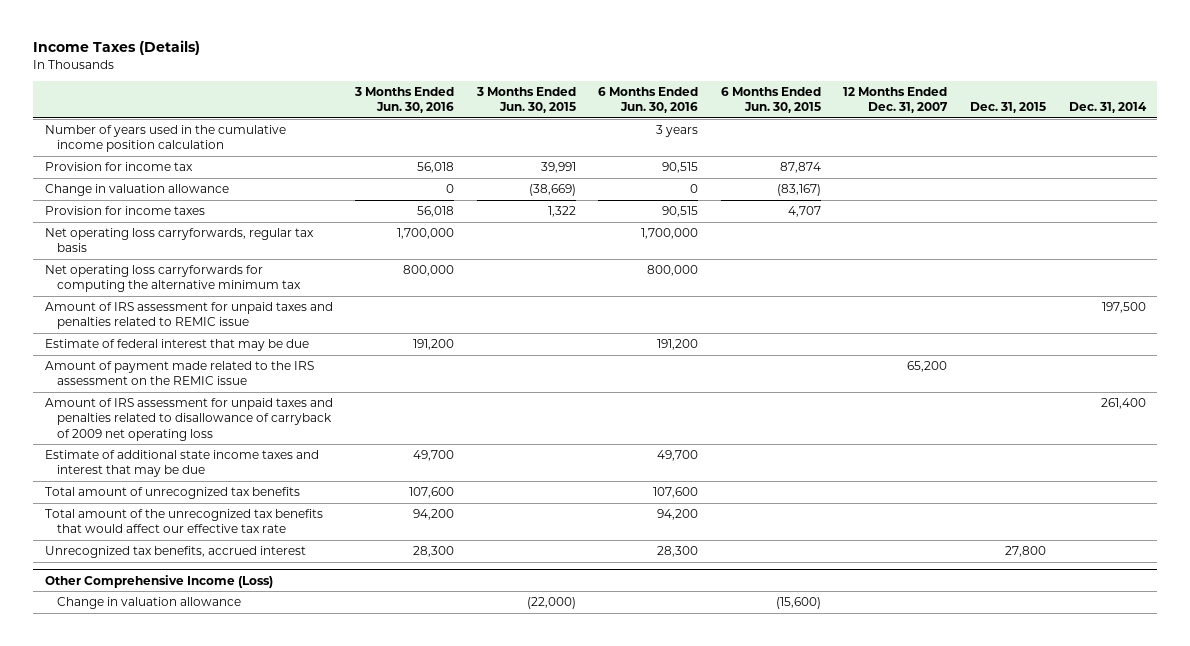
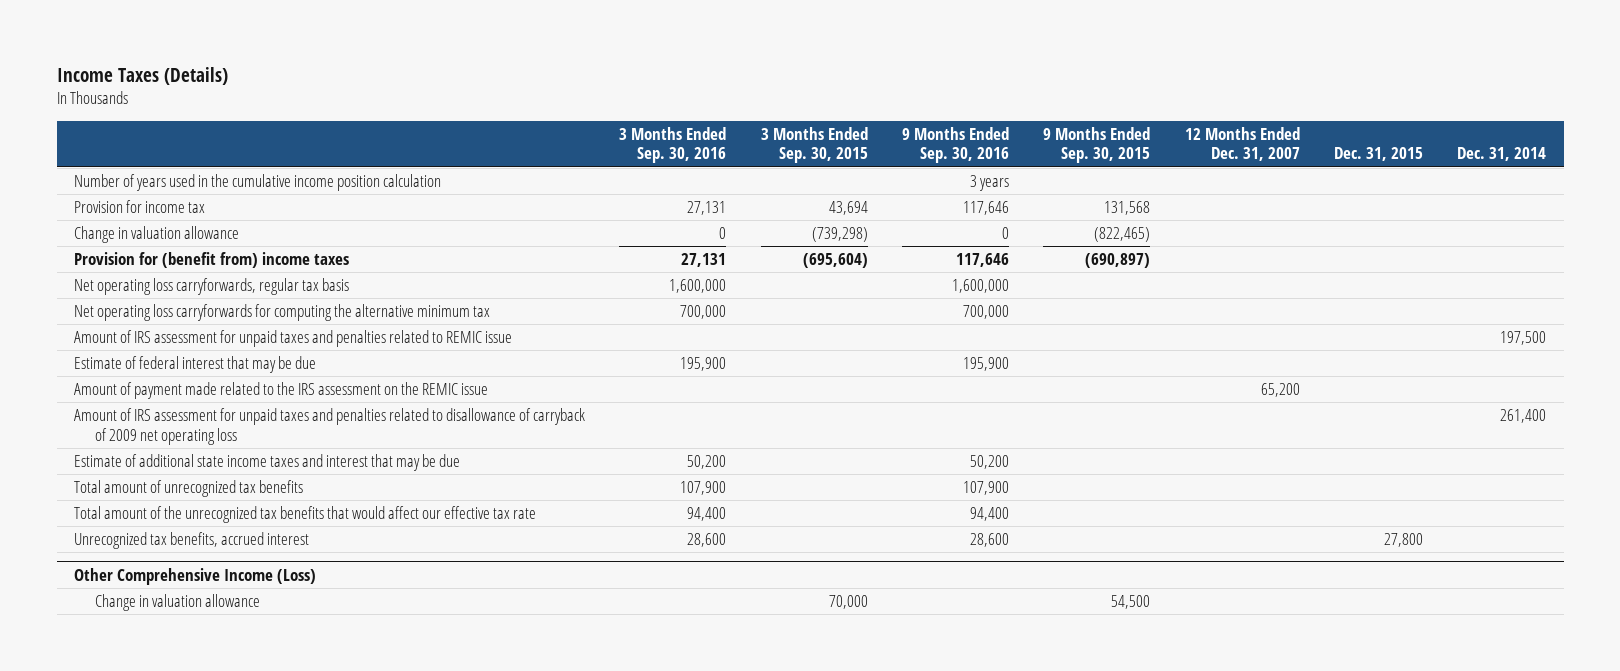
- | 3 Months Ended Jun. 30, 2016 | 3 Months Ended Jun. 30, 2015 | 6 Months Ended Jun. 30, 2016 | 6 Months Ended Jun. 30, 2015 | 12 Months Ended Dec. 31, 2007 | Dec. 31, 2015 | Dec. 31, 2014
+ | 3 Months Ended Sep. 30, 2016 | 3 Months Ended Sep. 30, 2015 | 9 Months Ended Sep. 30, 2016 | 9 Months Ended Sep. 30, 2015 | 12 Months Ended Dec. 31, 2007 | Dec. 31, 2015 | Dec. 31, 2014
- Provision for income taxes | 56,018 | 1,322 | 90,515 | 4,707 | | |
+ Provision for (benefit from) income taxes | 27,131 | (695,604) | 117,646 | (690,897) | | |

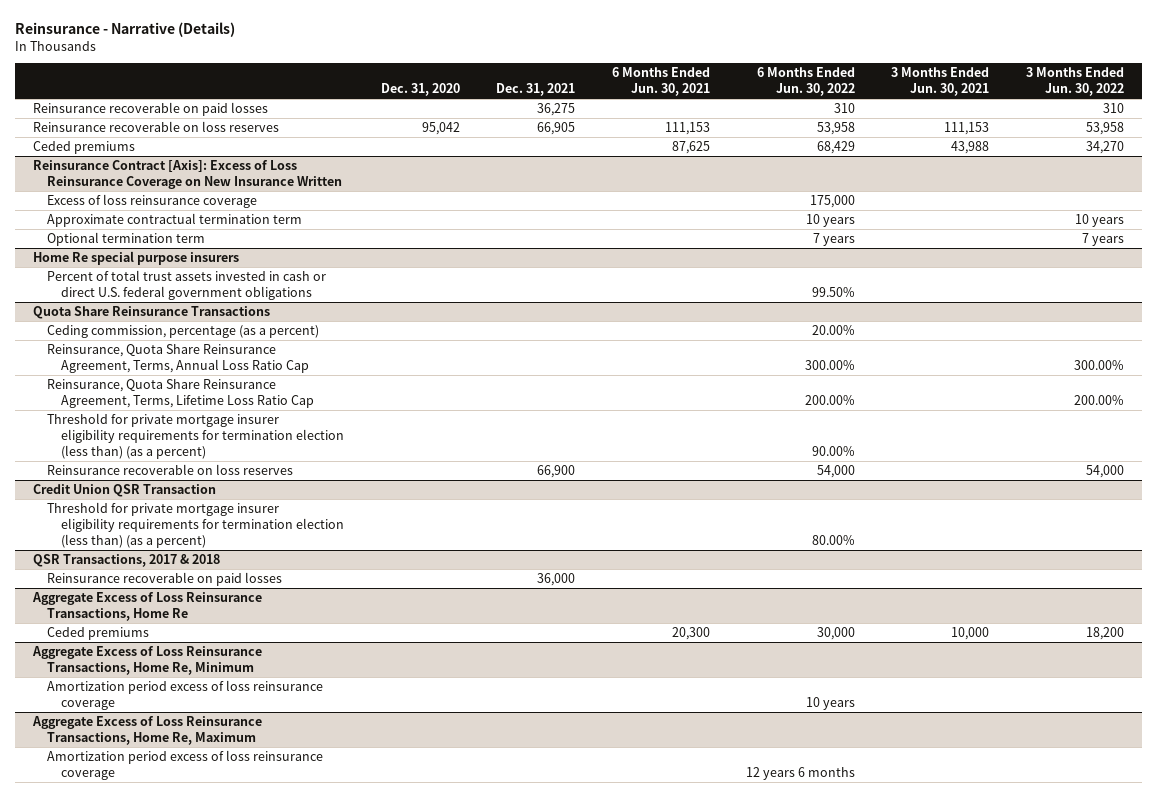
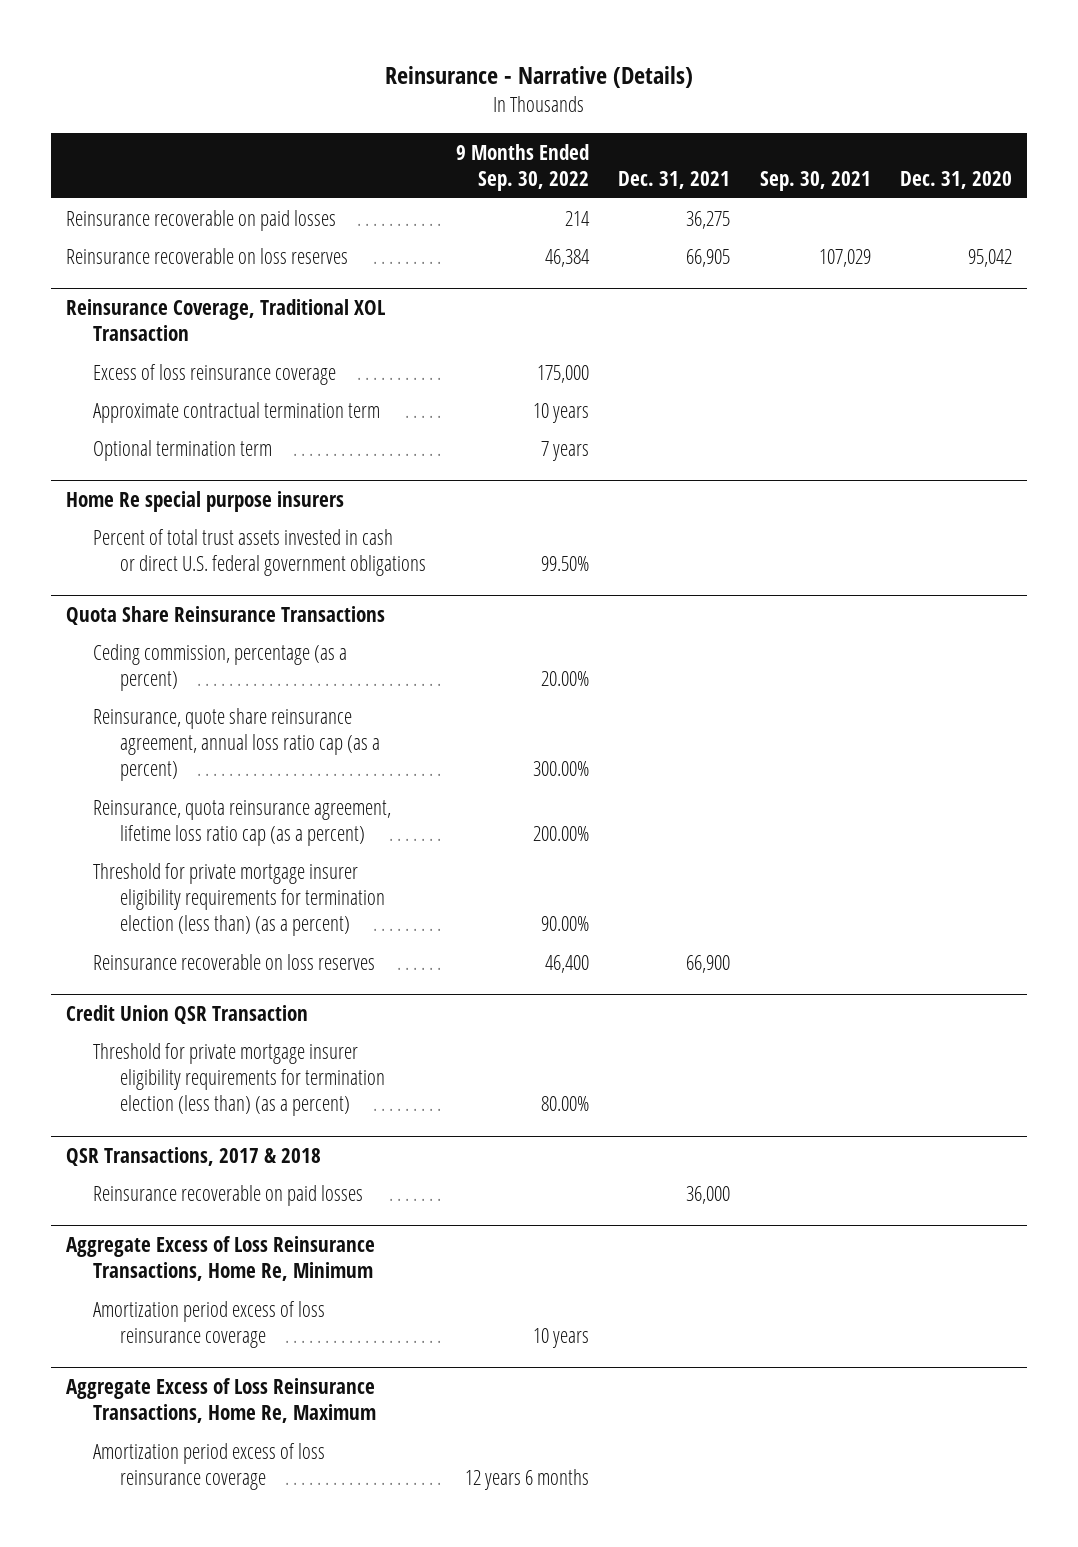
- | Dec. 31, 2020 | Dec. 31, 2021 | 6 Months Ended Jun. 30, 2021 | 6 Months Ended Jun. 30, 2022 | 3 Months Ended Jun. 30, 2021 | 3 Months Ended Jun. 30, 2022
+ | 9 Months Ended Sep. 30, 2022 | Dec. 31, 2021 | Sep. 30, 2021 | Dec. 31, 2020
- Ceded premiums | | | 87,625 | 68,429 | 43,988 | 34,270
- Reinsurance Contract [Axis]: Excess of Loss Reinsurance Coverage on New Insurance Written
- Excess of loss reinsurance coverage | | | | 175,000 | |
- Approximate contractual termination term | | | | 10 years | | 10 years
- Optional termination term | | | | 7 years | | 7 years
+ Reinsurance Coverage, Traditional XOL Transaction
+ Excess of loss reinsurance coverage | 175,000 | | |
+ Approximate contractual termination term | 10 years | | |
+ Optional termination term | 7 years | | |
@ Quota Share Reinsurance Transactions
- Reinsurance, Quota Share Reinsurance Agreement, Terms, Annual Loss Ratio Cap | | | | 300.00% | | 300.00%
- Reinsurance, Quota Share Reinsurance Agreement, Terms, Lifetime Loss Ratio Cap | | | | 200.00% | | 200.00%
+ Reinsurance, quote share reinsurance agreement, annual loss ratio cap (as a percent) | 300.00% | | |
+ Reinsurance, quota reinsurance agreement, lifetime loss ratio cap (as a percent) | 200.00% | | |
- Aggregate Excess of Loss Reinsurance Transactions, Home Re
- Ceded premiums | | | 20,300 | 30,000 | 10,000 | 18,200

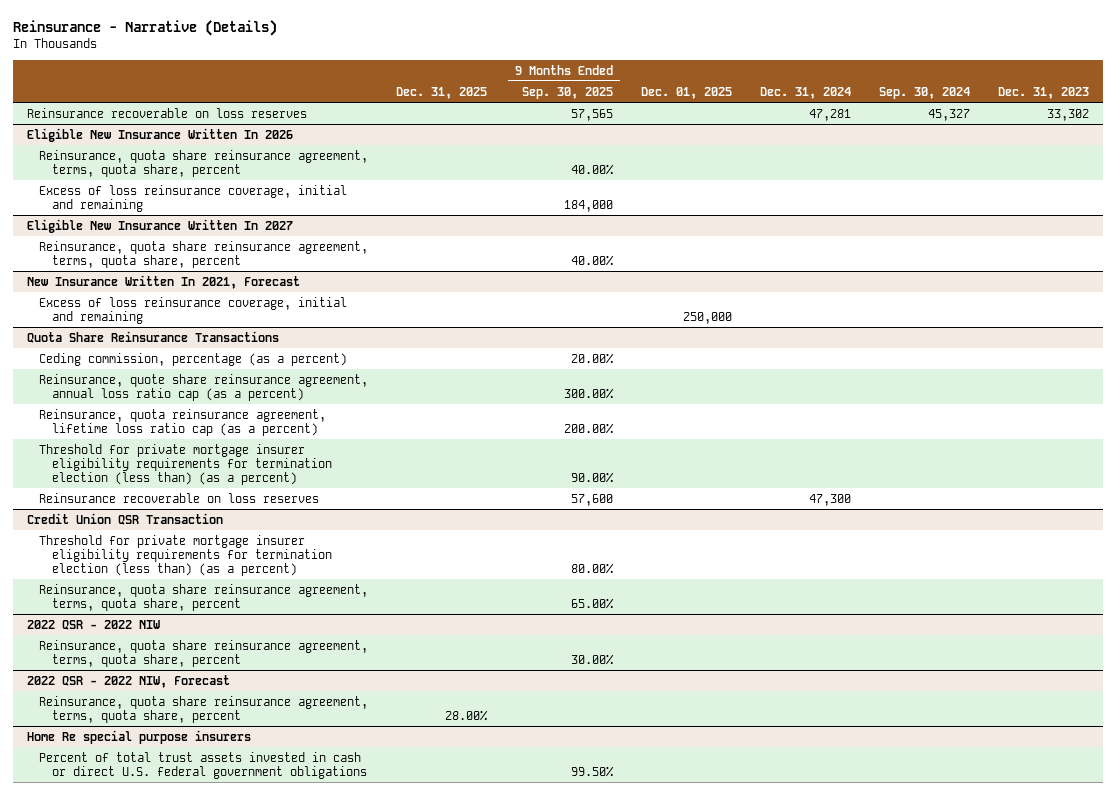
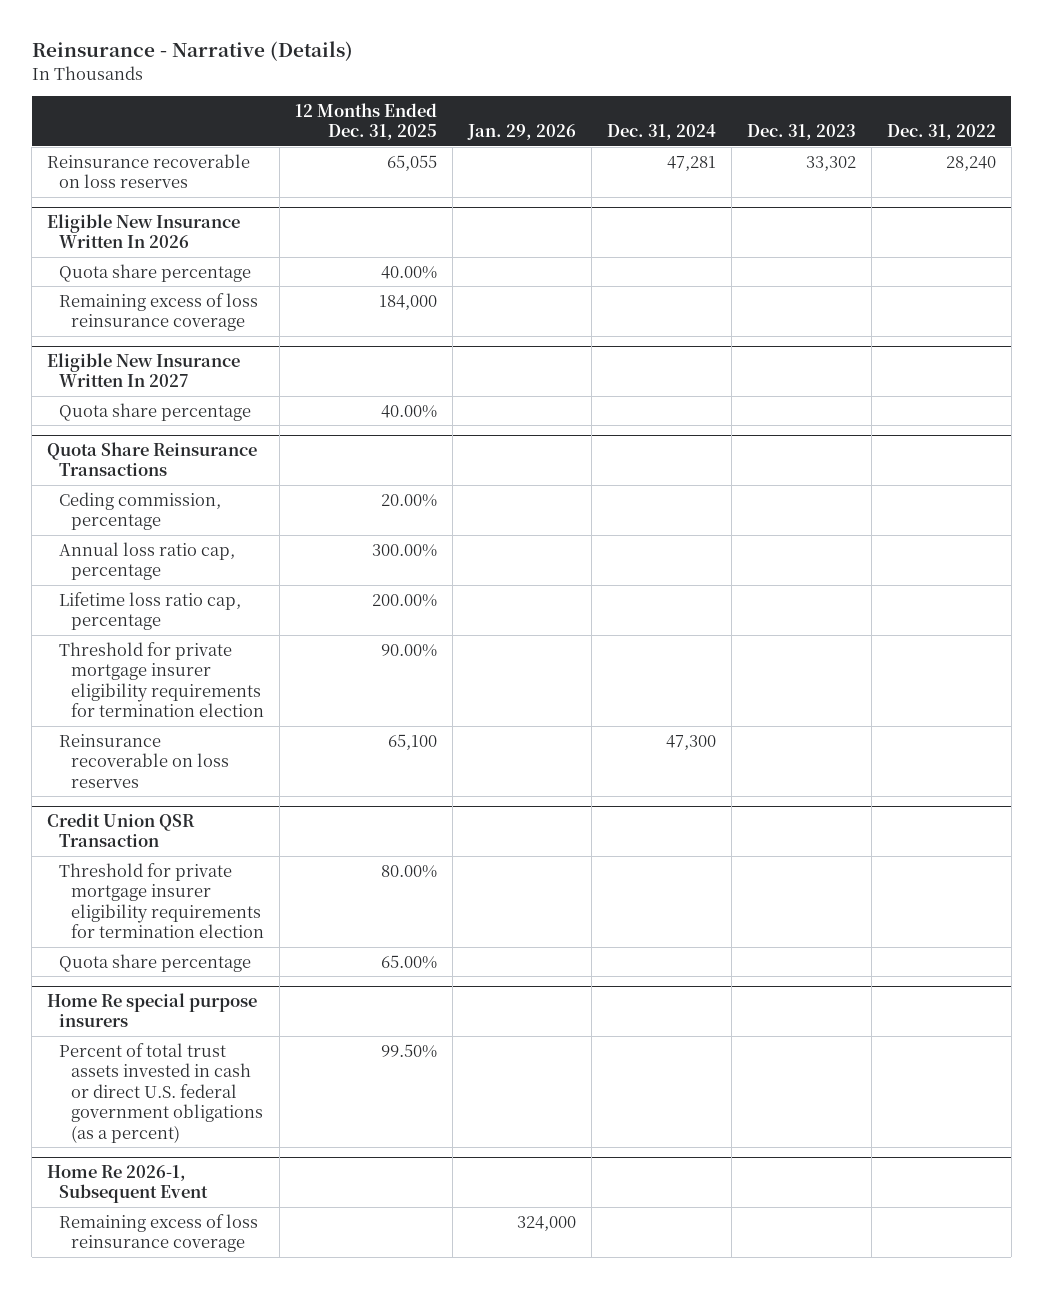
- | Dec. 31, 2025 | 9 Months Ended Sep. 30, 2025 | Dec. 01, 2025 | Dec. 31, 2024 | Sep. 30, 2024 | Dec. 31, 2023
+ | 12 Months Ended Dec. 31, 2025 | Jan. 29, 2026 | Dec. 31, 2024 | Dec. 31, 2023 | Dec. 31, 2022
@ Eligible New Insurance Written In 2026
- Reinsurance, quota share reinsurance agreement, terms, quota share, percent | | 40.00% | | | |
- Excess of loss reinsurance coverage, initial and remaining | | 184,000 | | | |
+ Quota share percentage | 40.00% | | | |
+ Remaining excess of loss reinsurance coverage | 184,000 | | | |
@ Eligible New Insurance Written In 2027
- Reinsurance, quota share reinsurance agreement, terms, quota share, percent | | 40.00% | | | |
- New Insurance Written In 2021, Forecast
- Excess of loss reinsurance coverage, initial and remaining | | | 250,000 | | |
@ Eligible New Insurance Written In 2027
+ Quota share percentage | 40.00% | | | |
@ Quota Share Reinsurance Transactions
- Ceding commission, percentage (as a percent) | | 20.00% | | | |
- Reinsurance, quote share reinsurance agreement, annual loss ratio cap (as a percent) | | 300.00% | | | |
- Reinsurance, quota reinsurance agreement, lifetime loss ratio cap (as a percent) | | 200.00% | | | |
- Threshold for private mortgage insurer eligibility requirements for termination election (less than) (as a percent) | | 90.00% | | | |
+ Ceding commission, percentage | 20.00% | | | |
+ Annual loss ratio cap, percentage | 300.00% | | | |
+ Lifetime loss ratio cap, percentage | 200.00% | | | |
+ Threshold for private mortgage insurer eligibility requirements for termination election | 90.00% | | | |
@ Credit Union QSR Transaction
- Threshold for private mortgage insurer eligibility requirements for termination election (less than) (as a percent) | | 80.00% | | | |
- Reinsurance, quota share reinsurance agreement, terms, quota share, percent | | 65.00% | | | |
- 2022 QSR - 2022 NIW
- Reinsurance, quota share reinsurance agreement, terms, quota share, percent | | 30.00% | | | |
- 2022 QSR - 2022 NIW, Forecast
- Reinsurance, quota share reinsurance agreement, terms, quota share, percent | 28.00% | | | | |
@ Credit Union QSR Transaction
+ Threshold for private mortgage insurer eligibility requirements for termination election | 80.00% | | | |
+ Quota share percentage | 65.00% | | | |
@ Home Re special purpose insurers
- Percent of total trust assets invested in cash or direct U.S. federal government obligations | | 99.50% | | | |
+ Percent of total trust assets invested in cash or direct U.S. federal government obligations (as a percent) | 99.50% | | | |
+ Home Re 2026-1, Subsequent Event
+ Remaining excess of loss reinsurance coverage | | 324,000 | | |

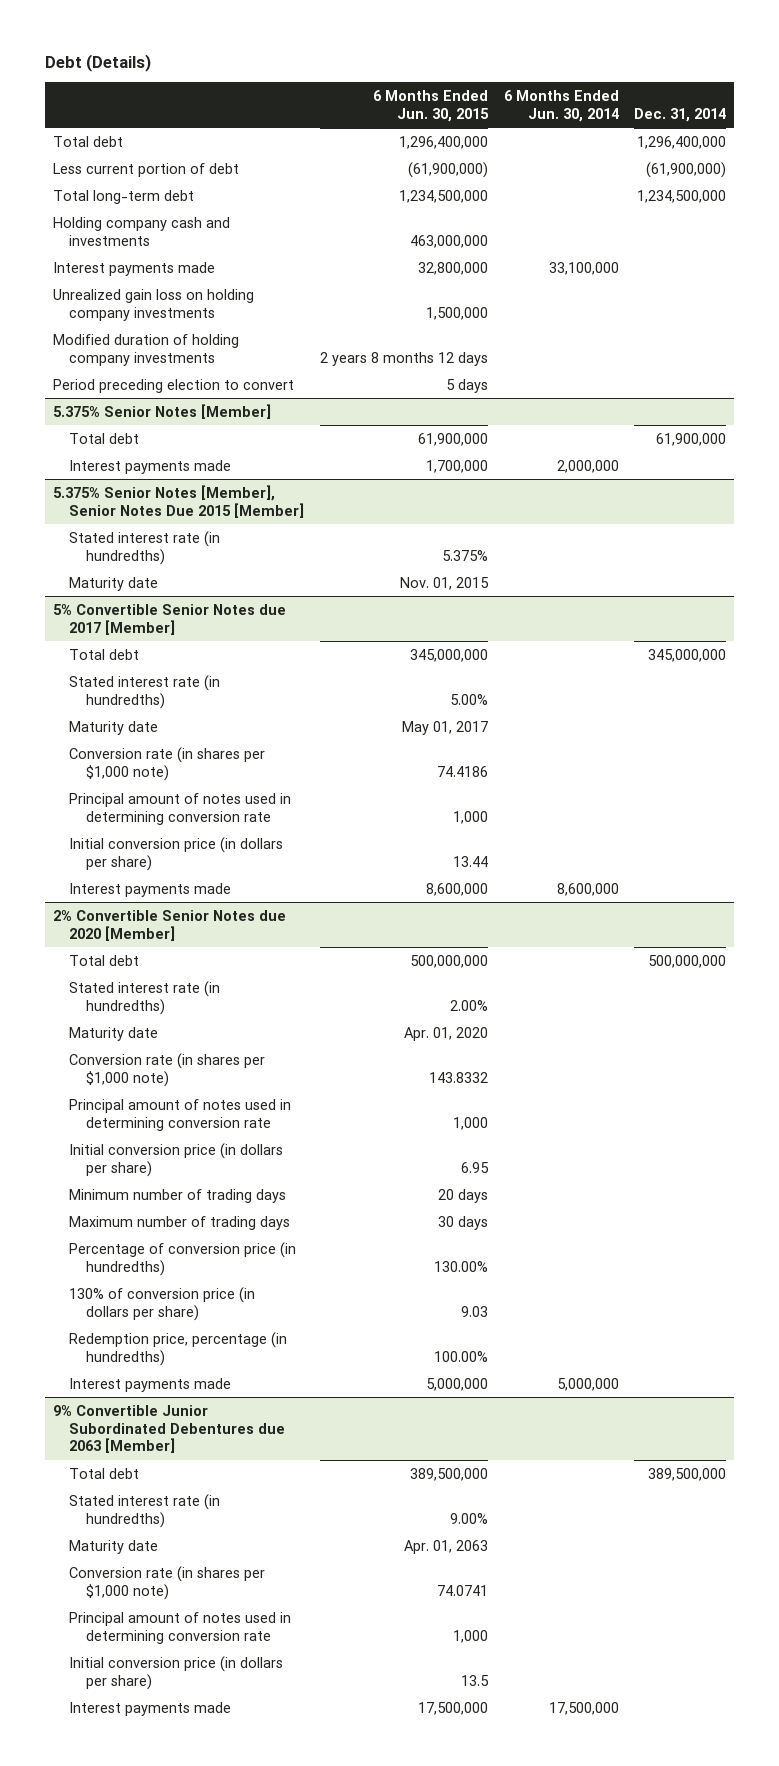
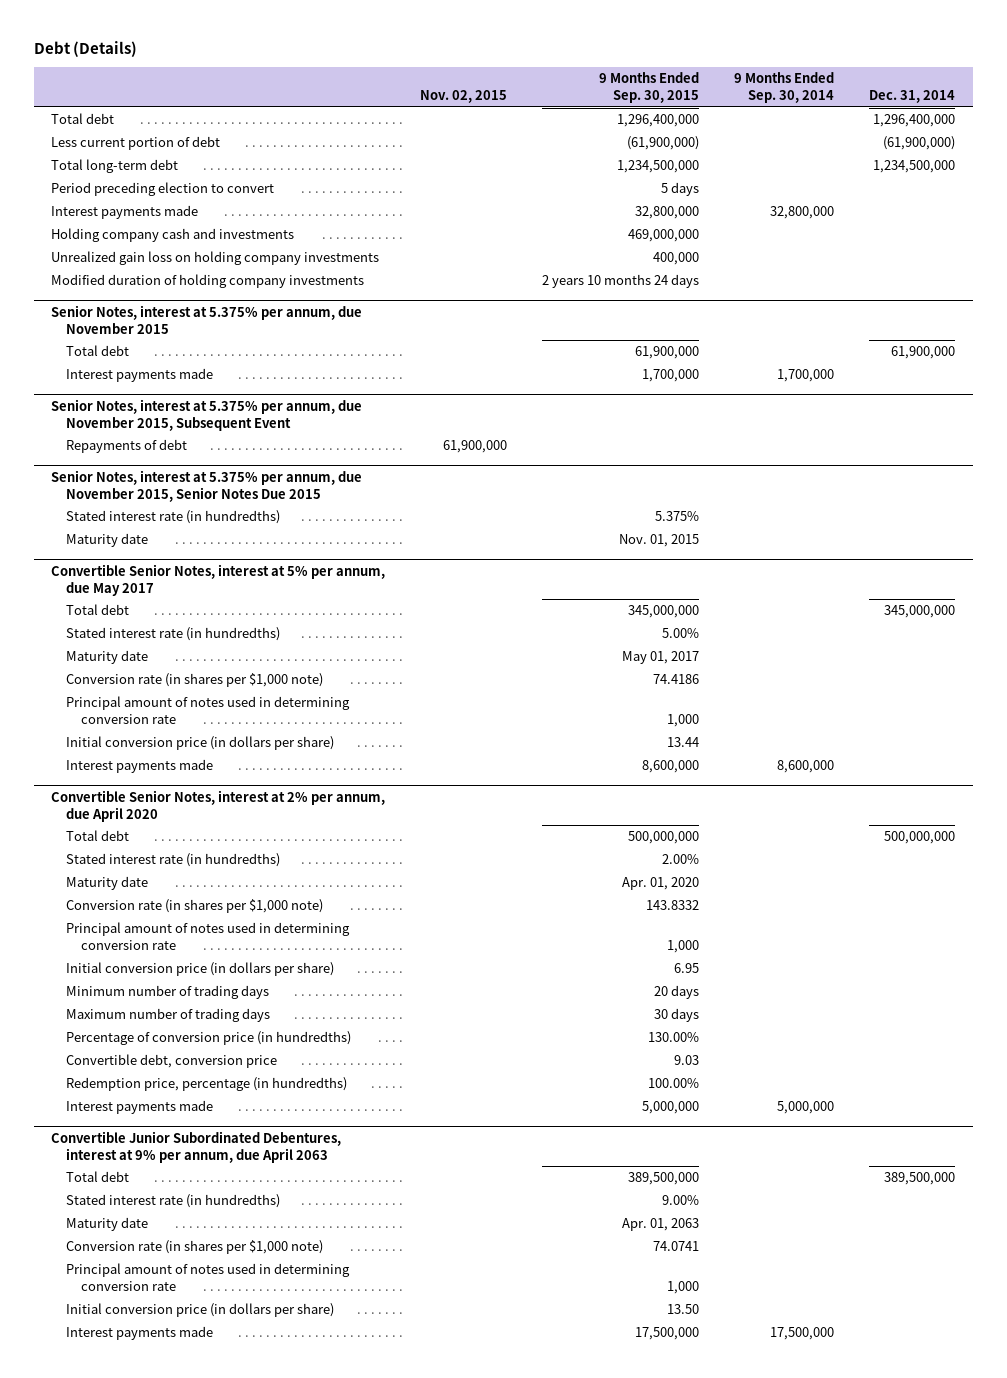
- | 6 Months Ended Jun. 30, 2015 | 6 Months Ended Jun. 30, 2014 | Dec. 31, 2014
+ | Nov. 02, 2015 | 9 Months Ended Sep. 30, 2015 | 9 Months Ended Sep. 30, 2014 | Dec. 31, 2014
moved up: Period preceding election to convert | | 5 days | |
moved down: Holding company cash and investments | | 469,000,000 | |
- 5.375% Senior Notes [Member]
+ Senior Notes, interest at 5.375% per annum, due November 2015
- 5.375% Senior Notes [Member], Senior Notes Due 2015 [Member]
+ Senior Notes, interest at 5.375% per annum, due November 2015, Subsequent Event
+ Repayments of debt | 61,900,000 | | |
+ Senior Notes, interest at 5.375% per annum, due November 2015, Senior Notes Due 2015
- 5% Convertible Senior Notes due 2017 [Member]
+ Convertible Senior Notes, interest at 5% per annum, due May 2017
- 2% Convertible Senior Notes due 2020 [Member]
+ Convertible Senior Notes, interest at 2% per annum, due April 2020
- 130% of conversion price (in dollars per share) | 9.03 | |
+ Convertible debt, conversion price | | 9.03 | |
- 9% Convertible Junior Subordinated Debentures due 2063 [Member]
+ Convertible Junior Subordinated Debentures, interest at 9% per annum, due April 2063

